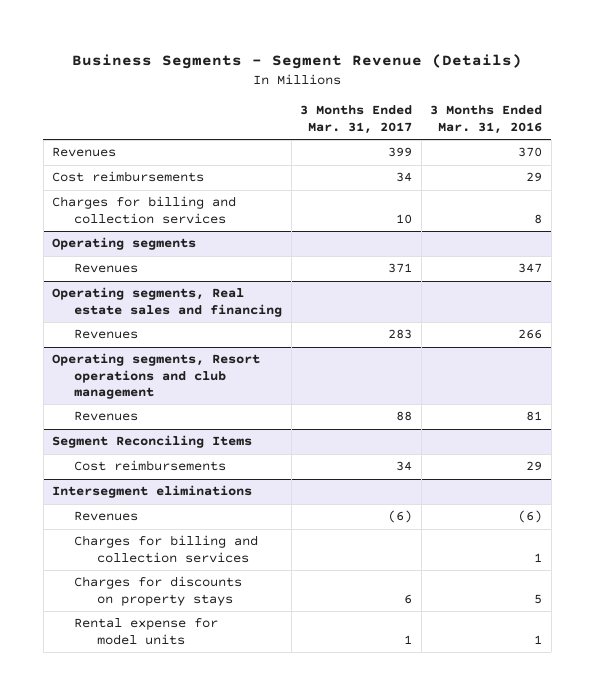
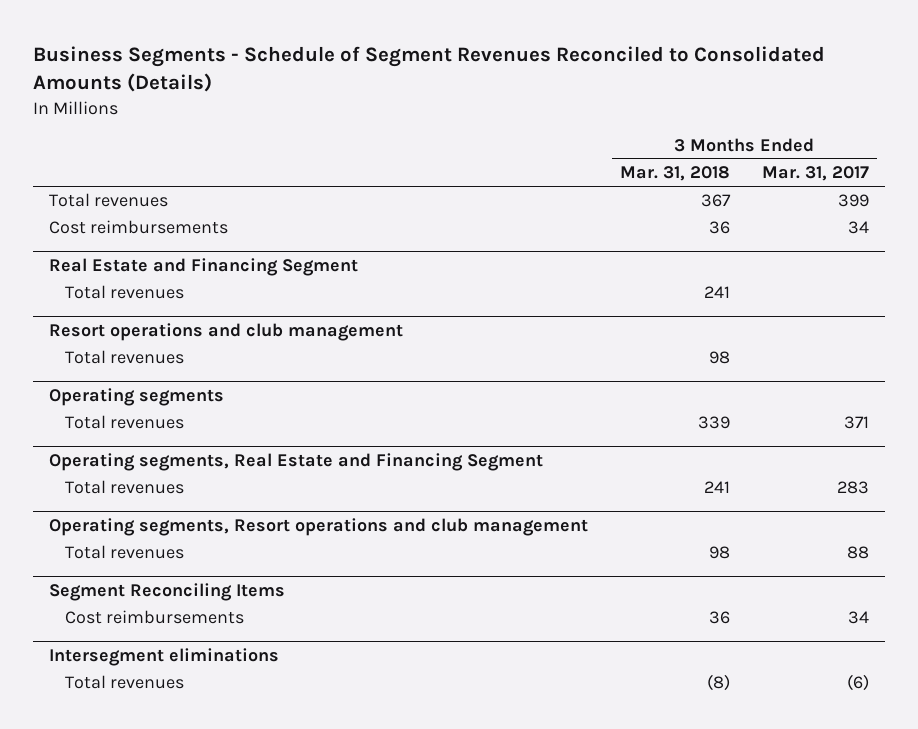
- Business Segments - Segment Revenue (Details)
+ Business Segments - Schedule of Segment Revenues Reconciled to Consolidated Amounts (Details)
- | 3 Months Ended Mar. 31, 2017 | 3 Months Ended Mar. 31, 2016
+ | 3 Months Ended Mar. 31, 2018 | 3 Months Ended Mar. 31, 2017
- Revenues | 399 | 370
+ Total revenues | 367 | 399
- Charges for billing and collection services | 10 | 8
+ Real Estate and Financing Segment
+ Total revenues | 241 |
+ Resort operations and club management
+ Total revenues | 98 |
@ Operating segments
- Revenues | 371 | 347
- Operating segments, Real estate sales and financing
- Revenues | 283 | 266
@ Operating segments
+ Total revenues | 339 | 371
+ Operating segments, Real Estate and Financing Segment
+ Total revenues | 241 | 283
@ Operating segments, Resort operations and club management
- Revenues | 88 | 81
+ Total revenues | 98 | 88
@ Intersegment eliminations
- Revenues | (6) | (6)
- Charges for billing and collection services | | 1
- Charges for discounts on property stays | 6 | 5
- Rental expense for model units | 1 | 1
+ Total revenues | (8) | (6)

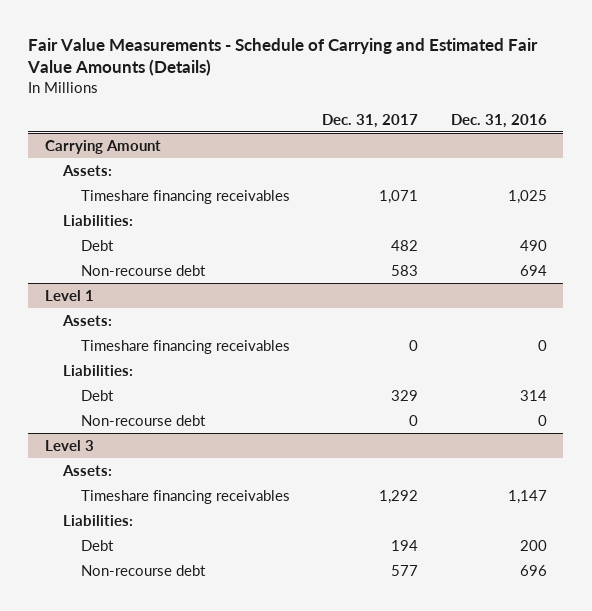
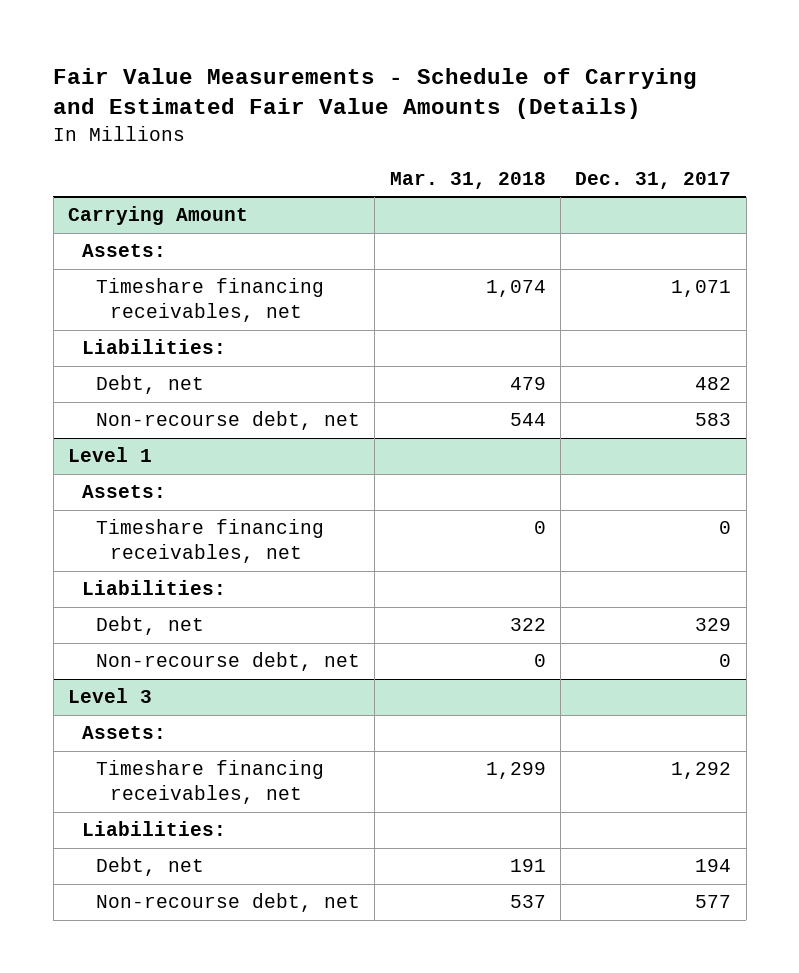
- | Dec. 31, 2017 | Dec. 31, 2016
+ | Mar. 31, 2018 | Dec. 31, 2017
@ Carrying Amount
- Timeshare financing receivables | 1,071 | 1,025
+ Timeshare financing receivables, net | 1,074 | 1,071
- Debt | 482 | 490
- Non-recourse debt | 583 | 694
+ Debt, net | 479 | 482
+ Non-recourse debt, net | 544 | 583
@ Level 1
- Timeshare financing receivables | 0 | 0
+ Timeshare financing receivables, net | 0 | 0
- Debt | 329 | 314
- Non-recourse debt | 0 | 0
+ Debt, net | 322 | 329
+ Non-recourse debt, net | 0 | 0
@ Level 3
- Timeshare financing receivables | 1,292 | 1,147
+ Timeshare financing receivables, net | 1,299 | 1,292
- Debt | 194 | 200
- Non-recourse debt | 577 | 696
+ Debt, net | 191 | 194
+ Non-recourse debt, net | 537 | 577

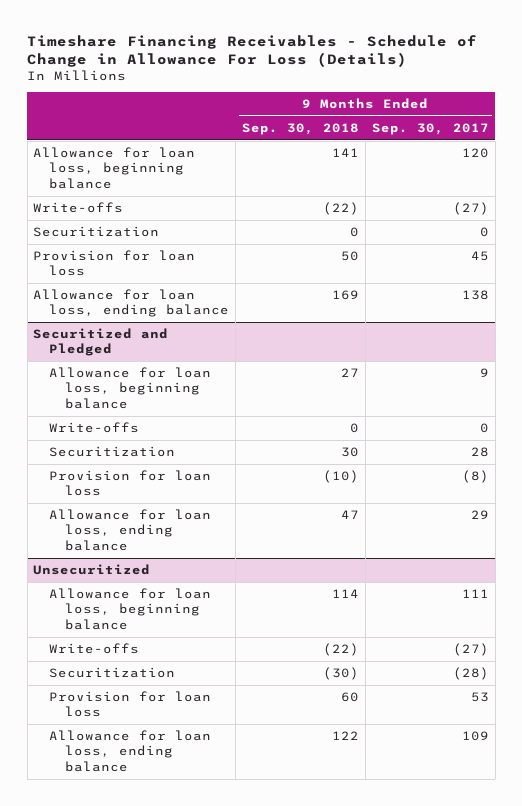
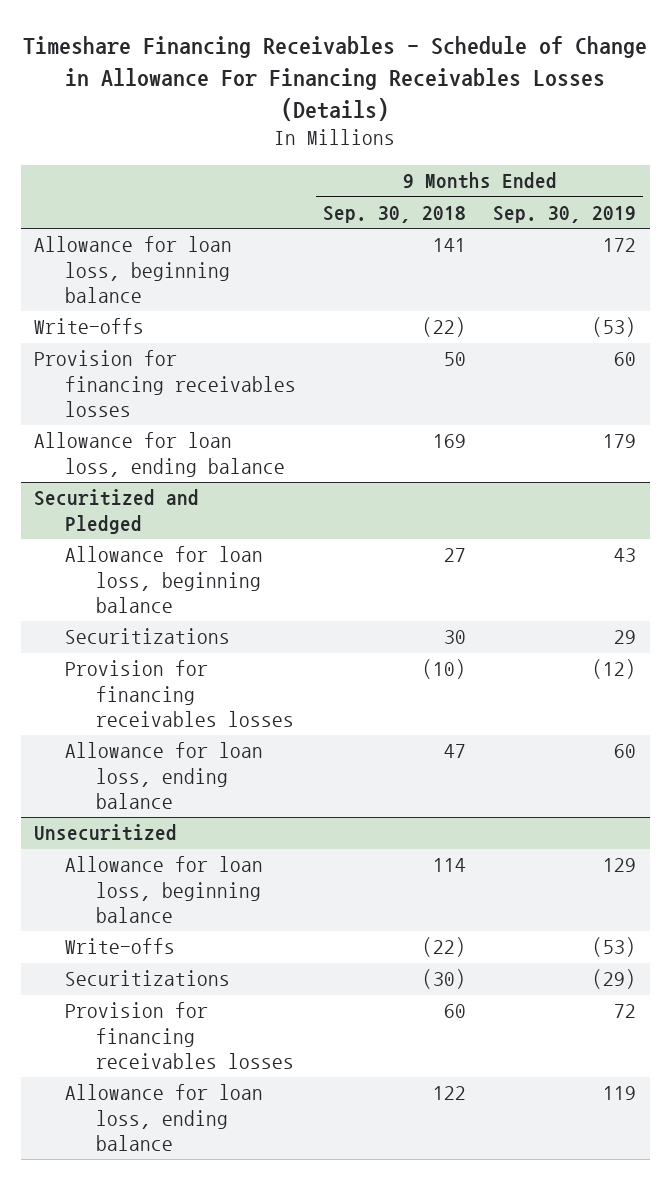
- Timeshare Financing Receivables - Schedule of Change in Allowance For Loss (Details)
+ Timeshare Financing Receivables - Schedule of Change in Allowance For Financing Receivables Losses (Details)
- | 9 Months Ended Sep. 30, 2018 | 9 Months Ended Sep. 30, 2017
+ | 9 Months Ended Sep. 30, 2018 | 9 Months Ended Sep. 30, 2019
- Securitization | 0 | 0
- Provision for loan loss | 50 | 45
+ Provision for financing receivables losses | 50 | 60
@ Securitized and Pledged
- Write-offs | 0 | 0
- Securitization | 30 | 28
- Provision for loan loss | (10) | (8)
+ Securitizations | 30 | 29
+ Provision for financing receivables losses | (10) | (12)
@ Unsecuritized
- Securitization | (30) | (28)
- Provision for loan loss | 60 | 53
+ Securitizations | (30) | (29)
+ Provision for financing receivables losses | 60 | 72

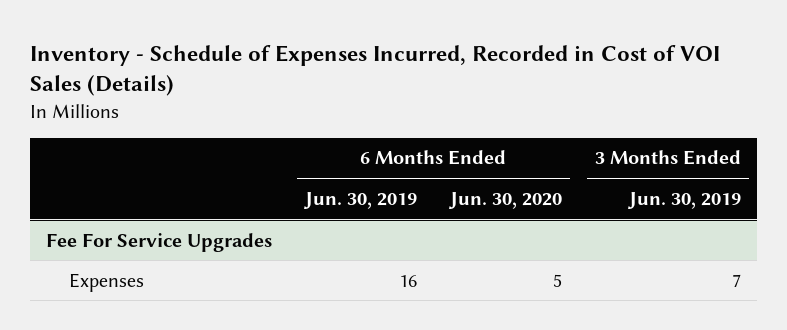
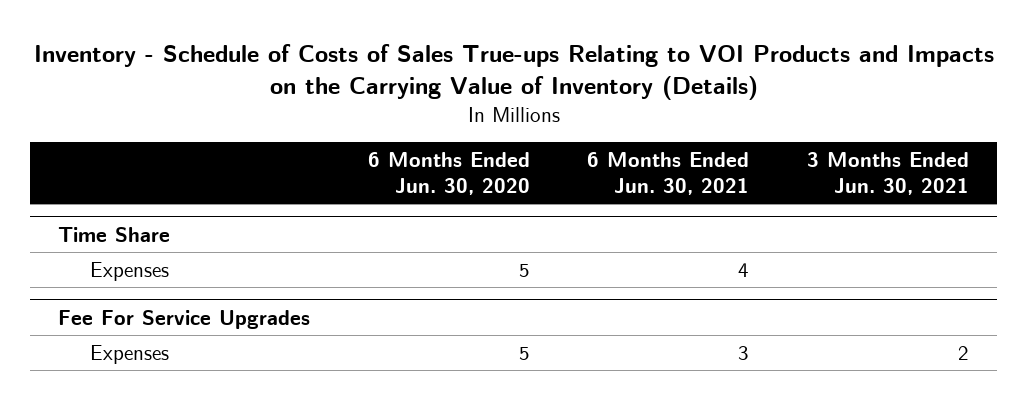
- Inventory - Schedule of Expenses Incurred, Recorded in Cost of VOI Sales (Details)
+ Inventory - Schedule of Costs of Sales True-ups Relating to VOI Products and Impacts on the Carrying Value of Inventory (Details)
- | 6 Months Ended Jun. 30, 2019 | 6 Months Ended Jun. 30, 2020 | 3 Months Ended Jun. 30, 2019
+ | 6 Months Ended Jun. 30, 2020 | 6 Months Ended Jun. 30, 2021 | 3 Months Ended Jun. 30, 2021
+ Time Share
+ Expenses | 5 | 4 |

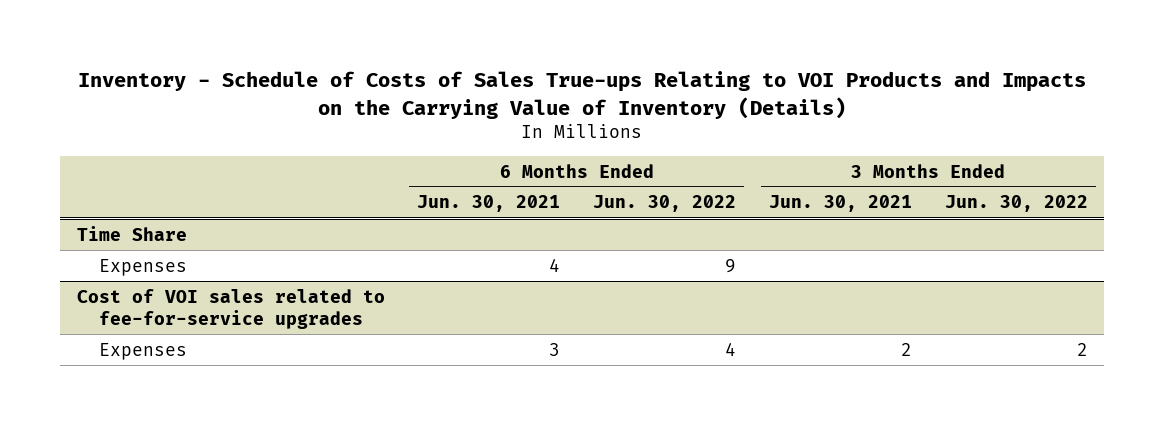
- | 6 Months Ended Jun. 30, 2020 | 6 Months Ended Jun. 30, 2021 | 3 Months Ended Jun. 30, 2021
+ | 6 Months Ended Jun. 30, 2021 | 6 Months Ended Jun. 30, 2022 | 3 Months Ended Jun. 30, 2021 | 3 Months Ended Jun. 30, 2022
- Fee For Service Upgrades
+ Cost of VOI sales related to fee-for-service upgrades

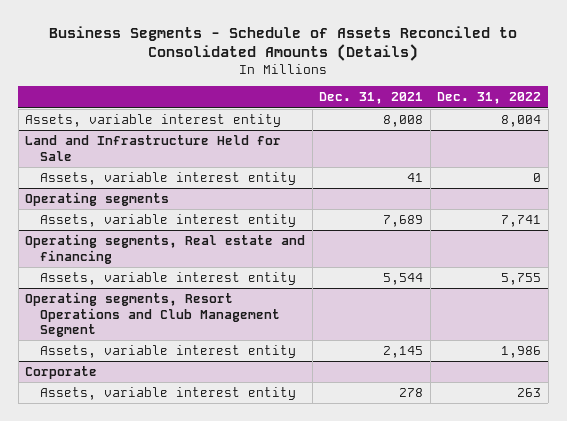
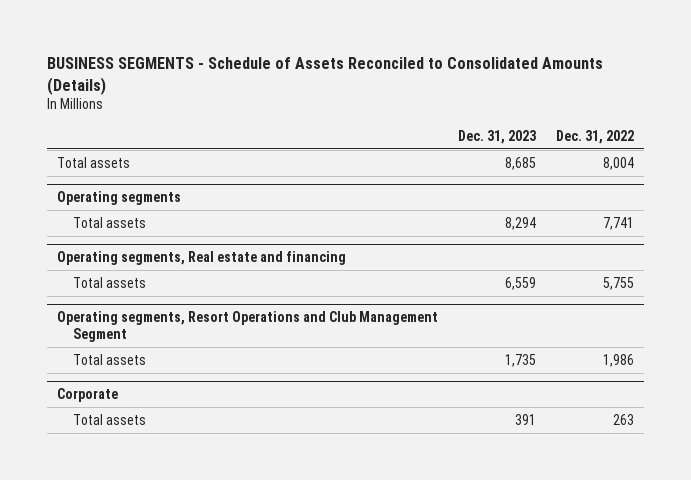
- Business Segments - Schedule of Assets Reconciled to Consolidated Amounts (Details)
+ BUSINESS SEGMENTS - Schedule of Assets Reconciled to Consolidated Amounts (Details)
- | Dec. 31, 2021 | Dec. 31, 2022
+ | Dec. 31, 2023 | Dec. 31, 2022
- Assets, variable interest entity | 8,008 | 8,004
- Land and Infrastructure Held for Sale
- Assets, variable interest entity | 41 | 0
+ Total assets | 8,685 | 8,004
@ Operating segments
- Assets, variable interest entity | 7,689 | 7,741
+ Total assets | 8,294 | 7,741
@ Operating segments, Real estate and financing
- Assets, variable interest entity | 5,544 | 5,755
+ Total assets | 6,559 | 5,755
@ Operating segments, Resort Operations and Club Management Segment
- Assets, variable interest entity | 2,145 | 1,986
+ Total assets | 1,735 | 1,986
@ Corporate
- Assets, variable interest entity | 278 | 263
+ Total assets | 391 | 263

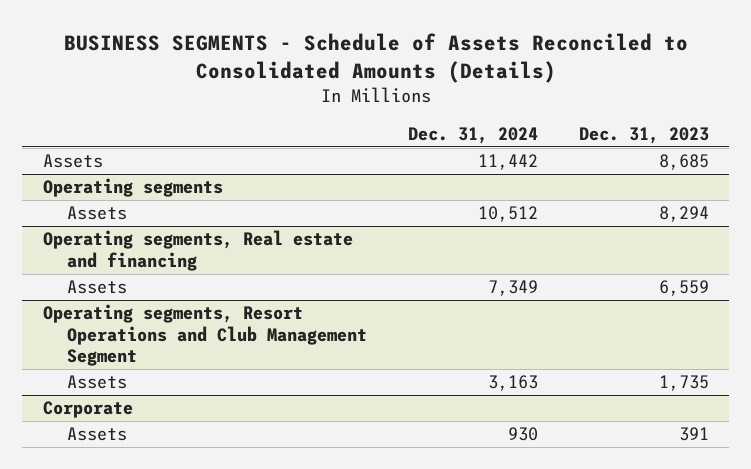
- | Dec. 31, 2023 | Dec. 31, 2022
+ | Dec. 31, 2024 | Dec. 31, 2023
- Total assets | 8,685 | 8,004
+ Assets | 11,442 | 8,685
@ Operating segments
- Total assets | 8,294 | 7,741
+ Assets | 10,512 | 8,294
@ Operating segments, Real estate and financing
- Total assets | 6,559 | 5,755
+ Assets | 7,349 | 6,559
@ Operating segments, Resort Operations and Club Management Segment
- Total assets | 1,735 | 1,986
+ Assets | 3,163 | 1,735
@ Corporate
- Total assets | 391 | 263
+ Assets | 930 | 391

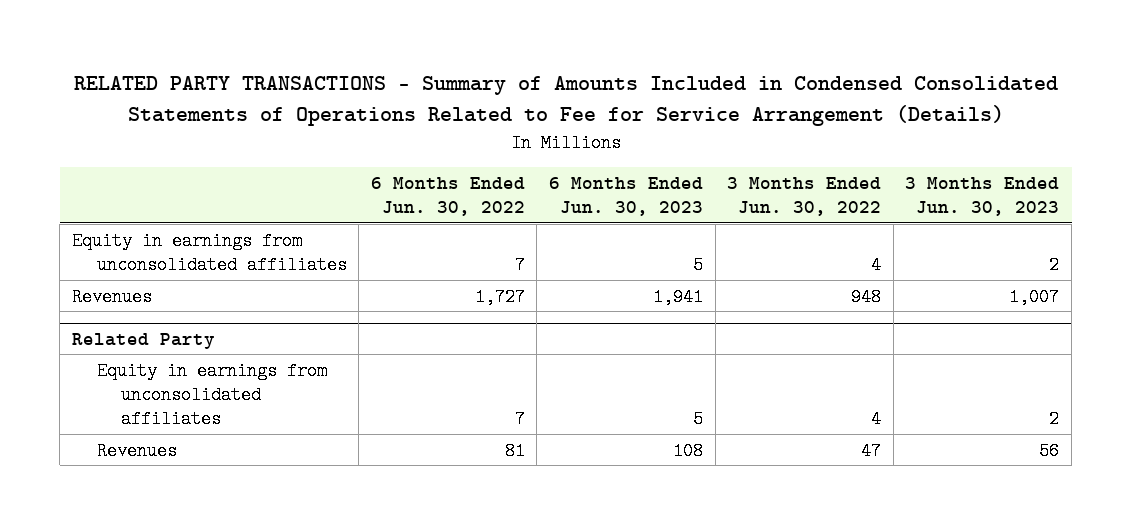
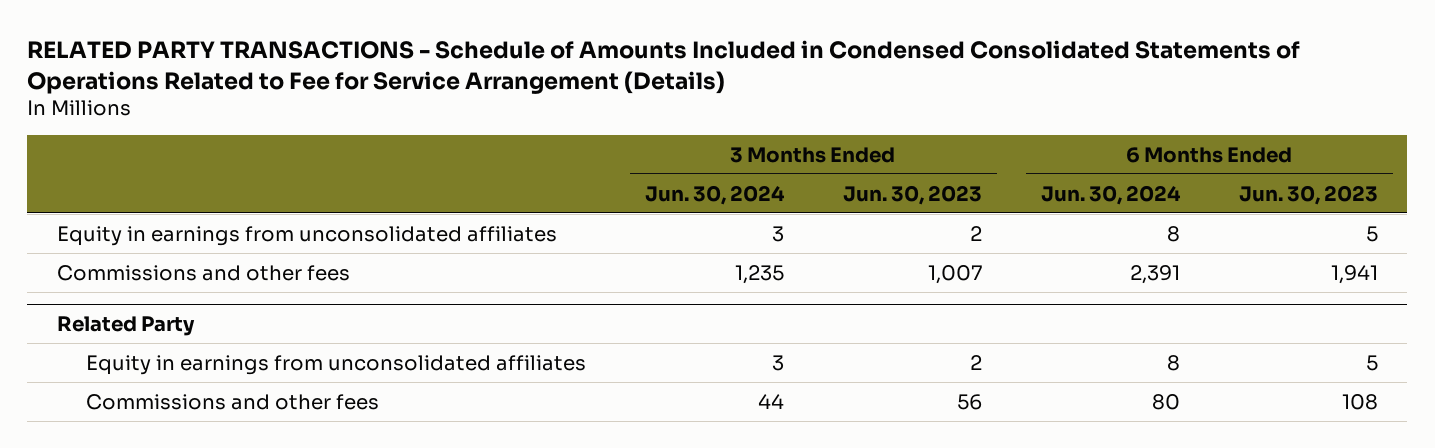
- RELATED PARTY TRANSACTIONS - Summary of Amounts Included in Condensed Consolidated Statements of Operations Related to Fee for Service Arrangement (Details)
+ RELATED PARTY TRANSACTIONS - Schedule of Amounts Included in Condensed Consolidated Statements of Operations Related to Fee for Service Arrangement (Details)
- | 6 Months Ended Jun. 30, 2022 | 6 Months Ended Jun. 30, 2023 | 3 Months Ended Jun. 30, 2022 | 3 Months Ended Jun. 30, 2023
+ | 3 Months Ended Jun. 30, 2024 | 3 Months Ended Jun. 30, 2023 | 6 Months Ended Jun. 30, 2024 | 6 Months Ended Jun. 30, 2023
- Revenues | 1,727 | 1,941 | 948 | 1,007
+ Commissions and other fees | 1,235 | 1,007 | 2,391 | 1,941
@ Related Party
- Revenues | 81 | 108 | 47 | 56
+ Commissions and other fees | 44 | 56 | 80 | 108

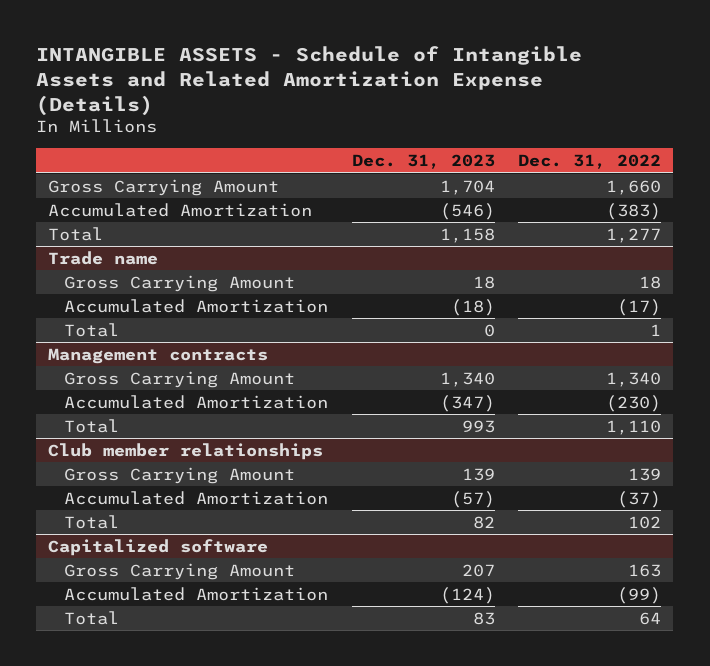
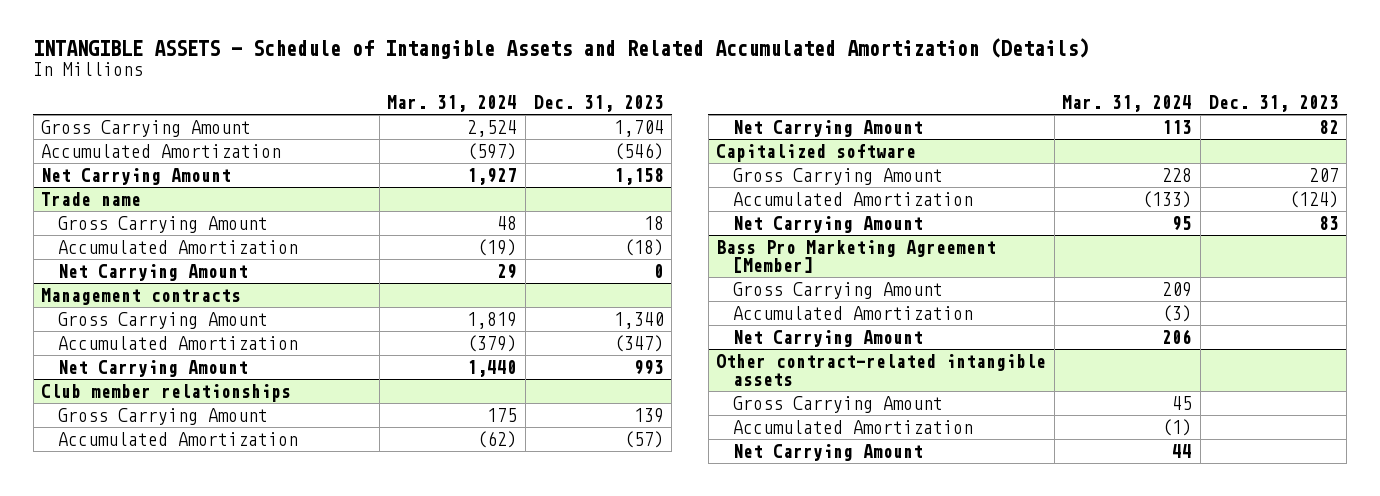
- INTANGIBLE ASSETS - Schedule of Intangible Assets and Related Amortization Expense (Details)
+ INTANGIBLE ASSETS - Schedule of Intangible Assets and Related Accumulated Amortization (Details)
- | Dec. 31, 2023 | Dec. 31, 2022
+ | Mar. 31, 2024 | Dec. 31, 2023
- Total | 1,158 | 1,277
+ Net Carrying Amount | 1,927 | 1,158
@ Trade name
- Total | 0 | 1
+ Net Carrying Amount | 29 | 0
@ Management contracts
- Total | 993 | 1,110
+ Net Carrying Amount | 1,440 | 993
@ Club member relationships
- Total | 82 | 102
+ Net Carrying Amount | 113 | 82
@ Capitalized software
- Total | 83 | 64
+ Net Carrying Amount | 95 | 83
+ Bass Pro Marketing Agreement [Member]
+ Gross Carrying Amount | 209 |
+ Accumulated Amortization | (3) |
+ Net Carrying Amount | 206 |
+ Other contract-related intangible assets
+ Gross Carrying Amount | 45 |
+ Accumulated Amortization | (1) |
+ Net Carrying Amount | 44 |

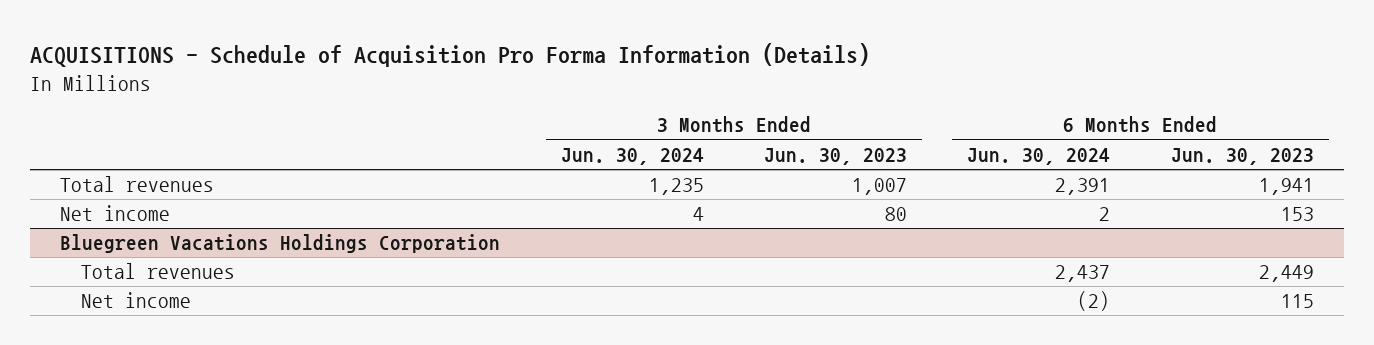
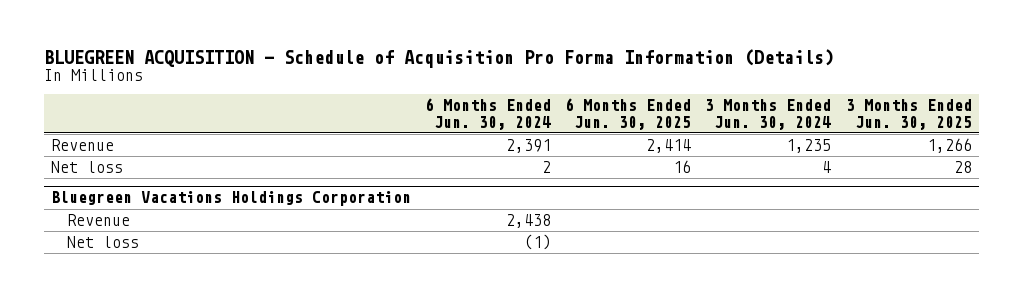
- ACQUISITIONS - Schedule of Acquisition Pro Forma Information (Details)
+ BLUEGREEN ACQUISITION - Schedule of Acquisition Pro Forma Information (Details)
- | 3 Months Ended Jun. 30, 2024 | 3 Months Ended Jun. 30, 2023 | 6 Months Ended Jun. 30, 2024 | 6 Months Ended Jun. 30, 2023
+ | 6 Months Ended Jun. 30, 2024 | 6 Months Ended Jun. 30, 2025 | 3 Months Ended Jun. 30, 2024 | 3 Months Ended Jun. 30, 2025
- Total revenues | 1,235 | 1,007 | 2,391 | 1,941
- Net income | 4 | 80 | 2 | 153
+ Revenue | 2,391 | 2,414 | 1,235 | 1,266
+ Net loss | 2 | 16 | 4 | 28
@ Bluegreen Vacations Holdings Corporation
- Total revenues | | | 2,437 | 2,449
- Net income | | | (2) | 115
+ Revenue | 2,438 | | |
+ Net loss | (1) | | |

